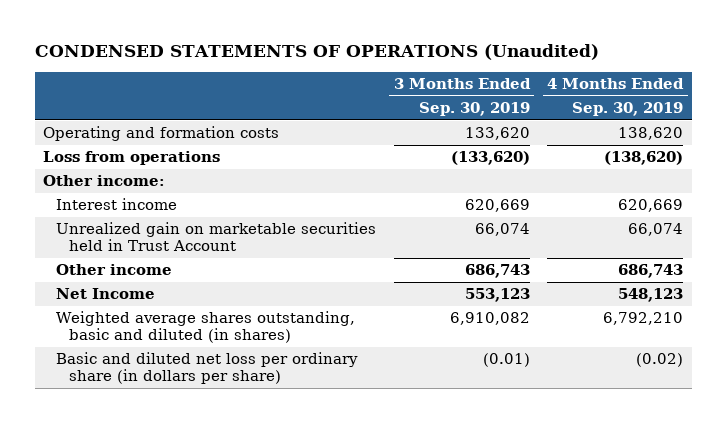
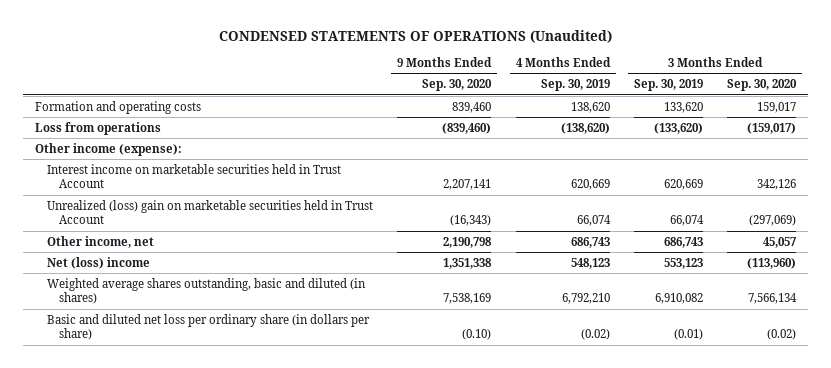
- | 3 Months Ended Sep. 30, 2019 | 4 Months Ended Sep. 30, 2019
+ | 9 Months Ended Sep. 30, 2020 | 4 Months Ended Sep. 30, 2019 | 3 Months Ended Sep. 30, 2019 | 3 Months Ended Sep. 30, 2020
- Operating and formation costs | 133,620 | 138,620
+ Formation and operating costs | 839,460 | 138,620 | 133,620 | 159,017
- Other income:
- Interest income | 620,669 | 620,669
- Unrealized gain on marketable securities held in Trust Account | 66,074 | 66,074
- Other income | 686,743 | 686,743
- Net Income | 553,123 | 548,123
+ Other income (expense):
+ Interest income on marketable securities held in Trust Account | 2,207,141 | 620,669 | 620,669 | 342,126
+ Unrealized (loss) gain on marketable securities held in Trust Account | (16,343) | 66,074 | 66,074 | (297,069)
+ Other income, net | 2,190,798 | 686,743 | 686,743 | 45,057
+ Net (loss) income | 1,351,338 | 548,123 | 553,123 | (113,960)

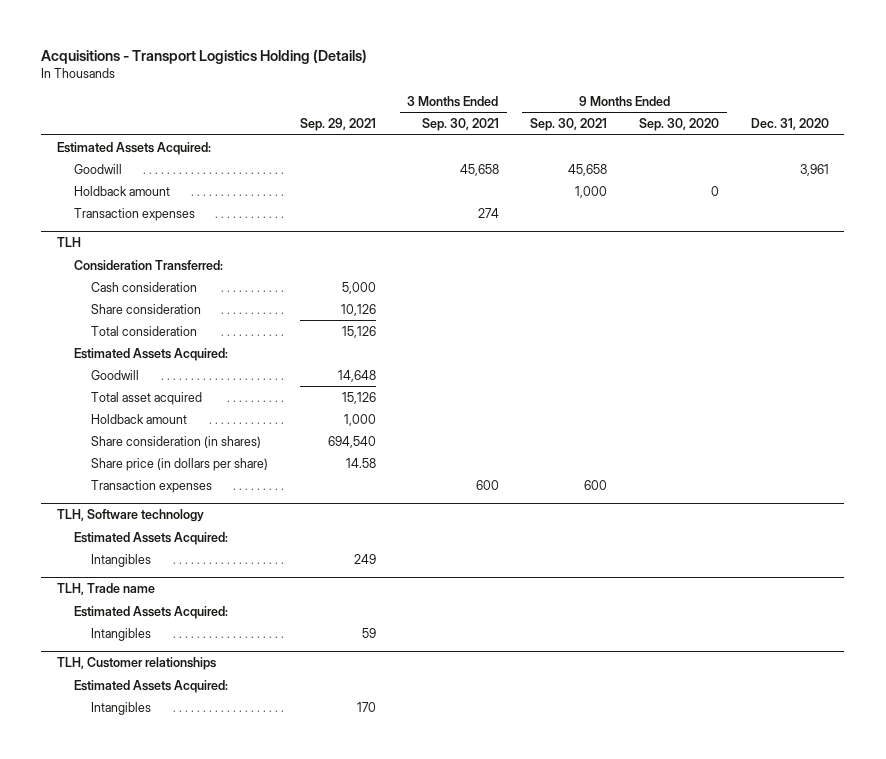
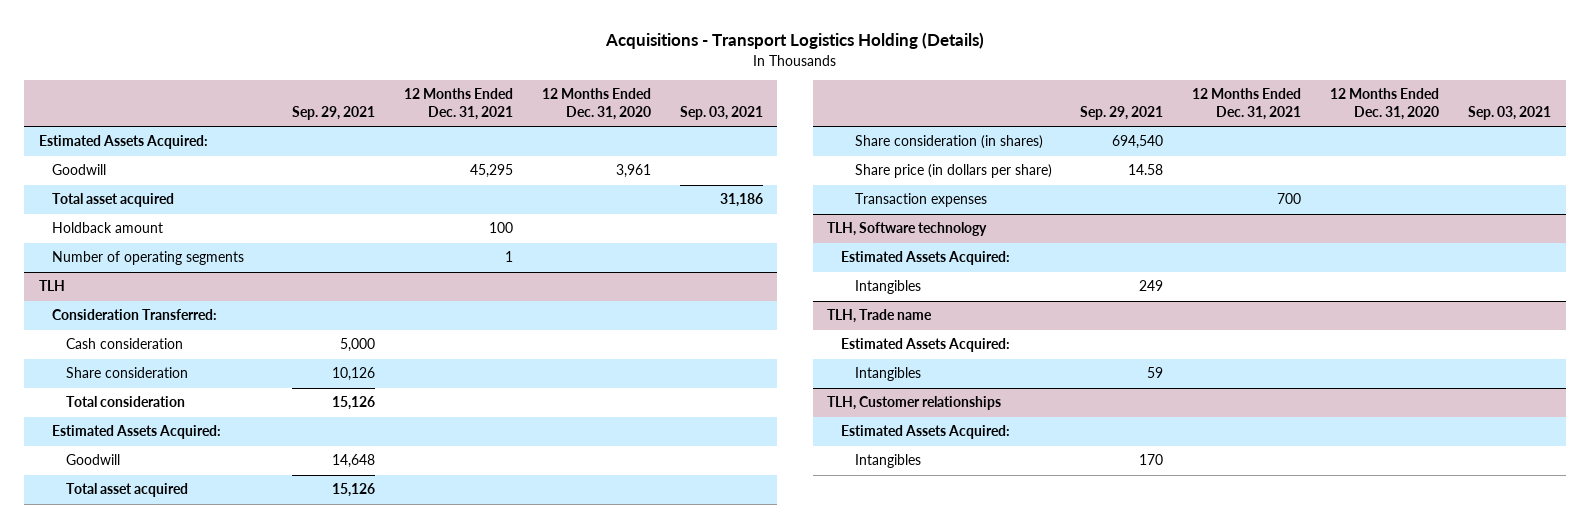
- | Sep. 29, 2021 | 3 Months Ended Sep. 30, 2021 | 9 Months Ended Sep. 30, 2021 | 9 Months Ended Sep. 30, 2020 | Dec. 31, 2020
+ | Sep. 29, 2021 | 12 Months Ended Dec. 31, 2021 | 12 Months Ended Dec. 31, 2020 | Sep. 03, 2021
+ Total asset acquired | | | | 31,186
- Transaction expenses | | 274 | | |
+ Number of operating segments | | 1 | |
@ TLH
- Holdback amount | 1,000 | | | |

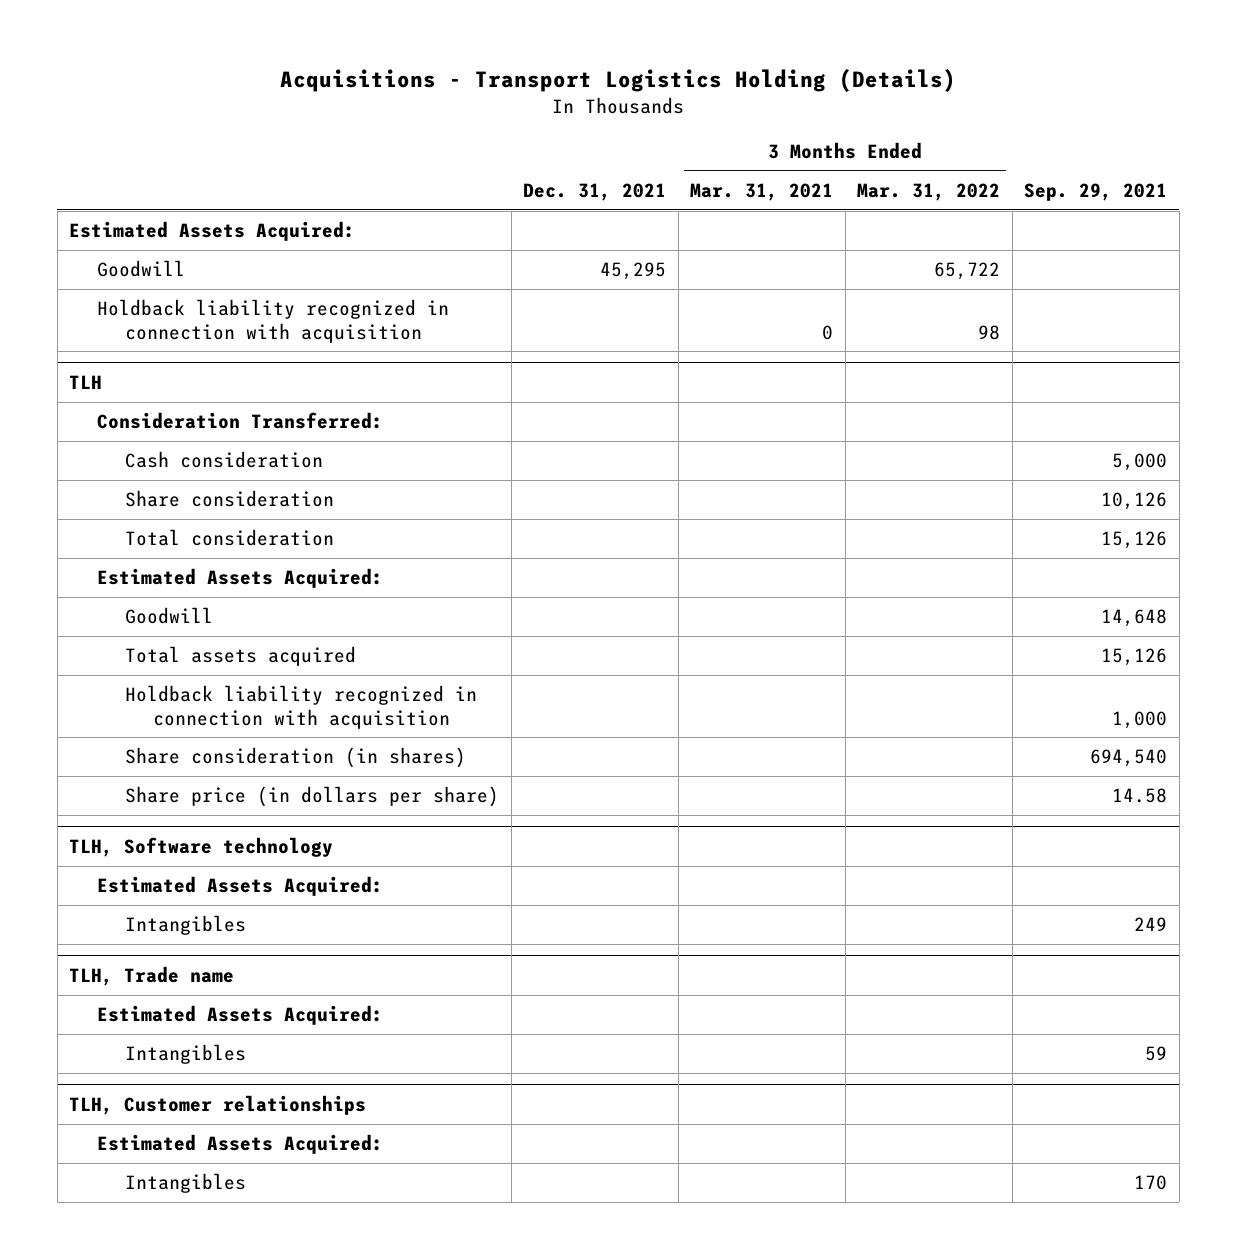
- | Sep. 29, 2021 | 12 Months Ended Dec. 31, 2021 | 12 Months Ended Dec. 31, 2020 | Sep. 03, 2021
+ | Dec. 31, 2021 | 3 Months Ended Mar. 31, 2021 | 3 Months Ended Mar. 31, 2022 | Sep. 29, 2021
- Total asset acquired | | | | 31,186
- Holdback amount | | 100 | |
- Number of operating segments | | 1 | |
+ Holdback liability recognized in connection with acquisition | | 0 | 98 |
@ TLH
- Total asset acquired | 15,126 | | |
+ Total assets acquired | | | | 15,126
+ Holdback liability recognized in connection with acquisition | | | | 1,000
- Transaction expenses | | 700 | |

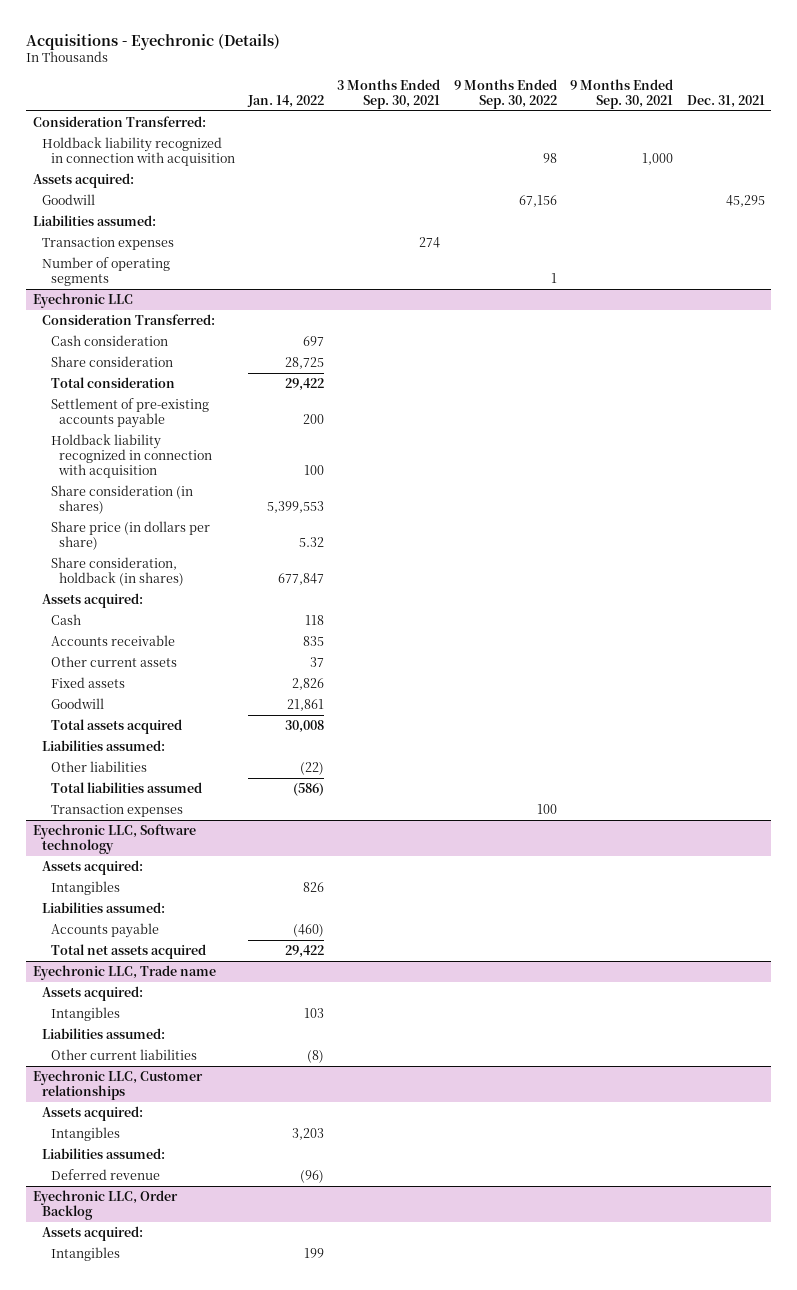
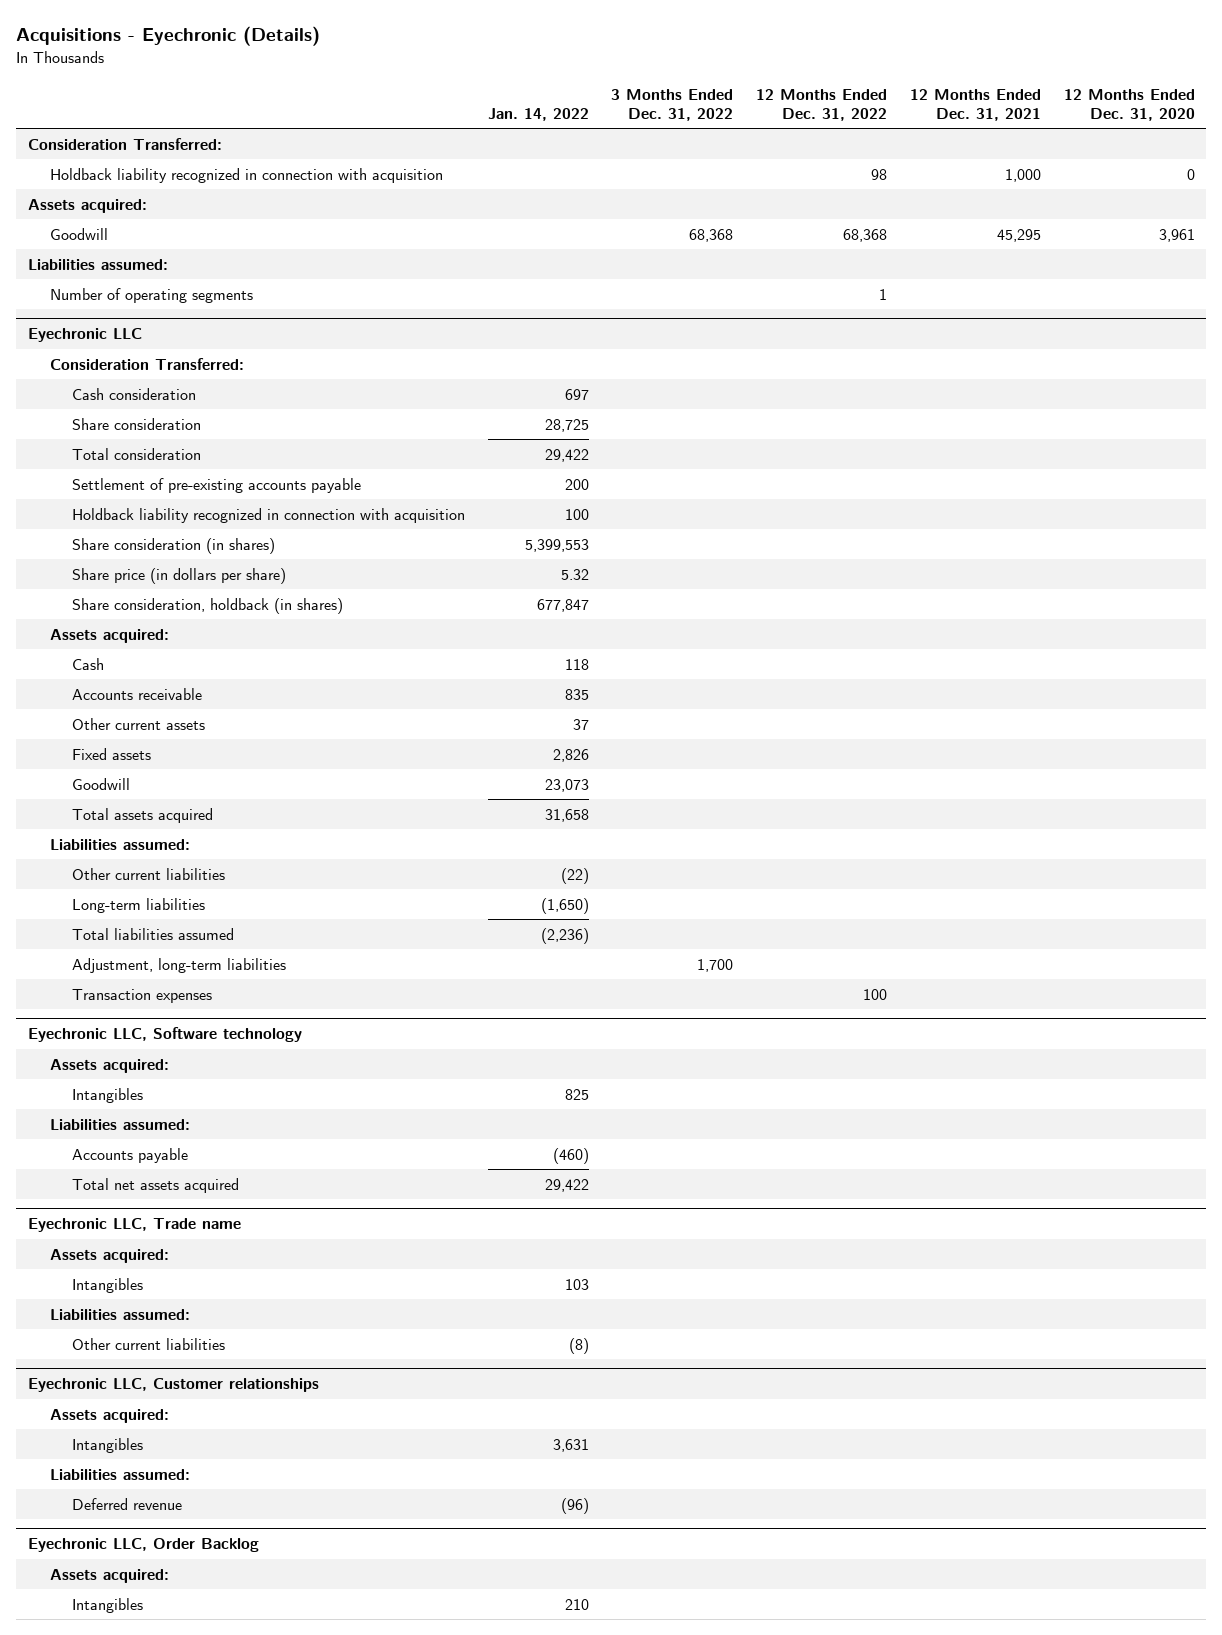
- | Jan. 14, 2022 | 3 Months Ended Sep. 30, 2021 | 9 Months Ended Sep. 30, 2022 | 9 Months Ended Sep. 30, 2021 | Dec. 31, 2021
+ | Jan. 14, 2022 | 3 Months Ended Dec. 31, 2022 | 12 Months Ended Dec. 31, 2022 | 12 Months Ended Dec. 31, 2021 | 12 Months Ended Dec. 31, 2020
- Transaction expenses | | 274 | | |
@ Eyechronic LLC
- Goodwill | 21,861 | | | |
- Total assets acquired | 30,008 | | | |
+ Goodwill | 23,073 | | | |
+ Total assets acquired | 31,658 | | | |
- Other liabilities | (22) | | | |
- Total liabilities assumed | (586) | | | |
+ Other current liabilities | (22) | | | |
+ Long-term liabilities | (1,650) | | | |
+ Total liabilities assumed | (2,236) | | | |
+ Adjustment, long-term liabilities | | 1,700 | | |
@ Eyechronic LLC, Software technology
- Intangibles | 826 | | | |
+ Intangibles | 825 | | | |
@ Eyechronic LLC, Customer relationships
- Intangibles | 3,203 | | | |
+ Intangibles | 3,631 | | | |
@ Eyechronic LLC, Order Backlog
- Intangibles | 199 | | | |
+ Intangibles | 210 | | | |

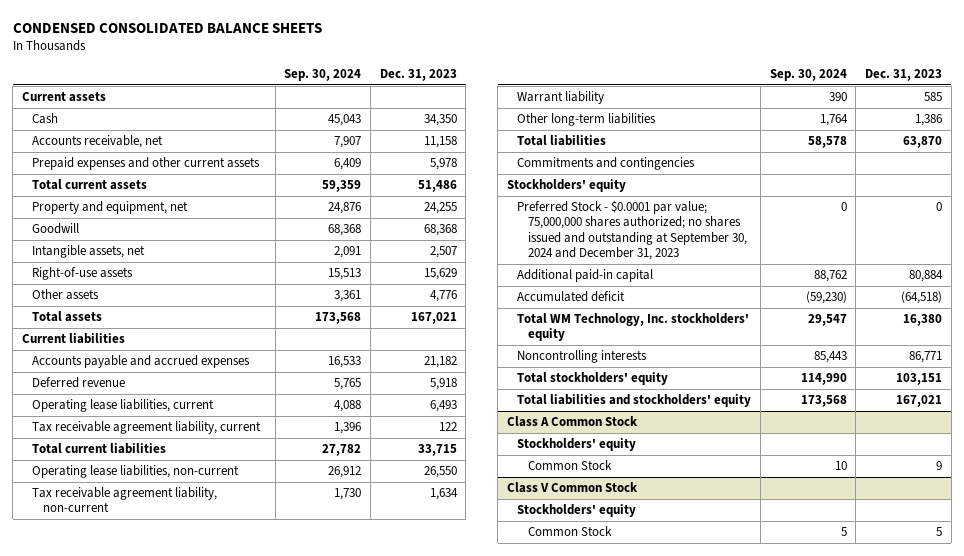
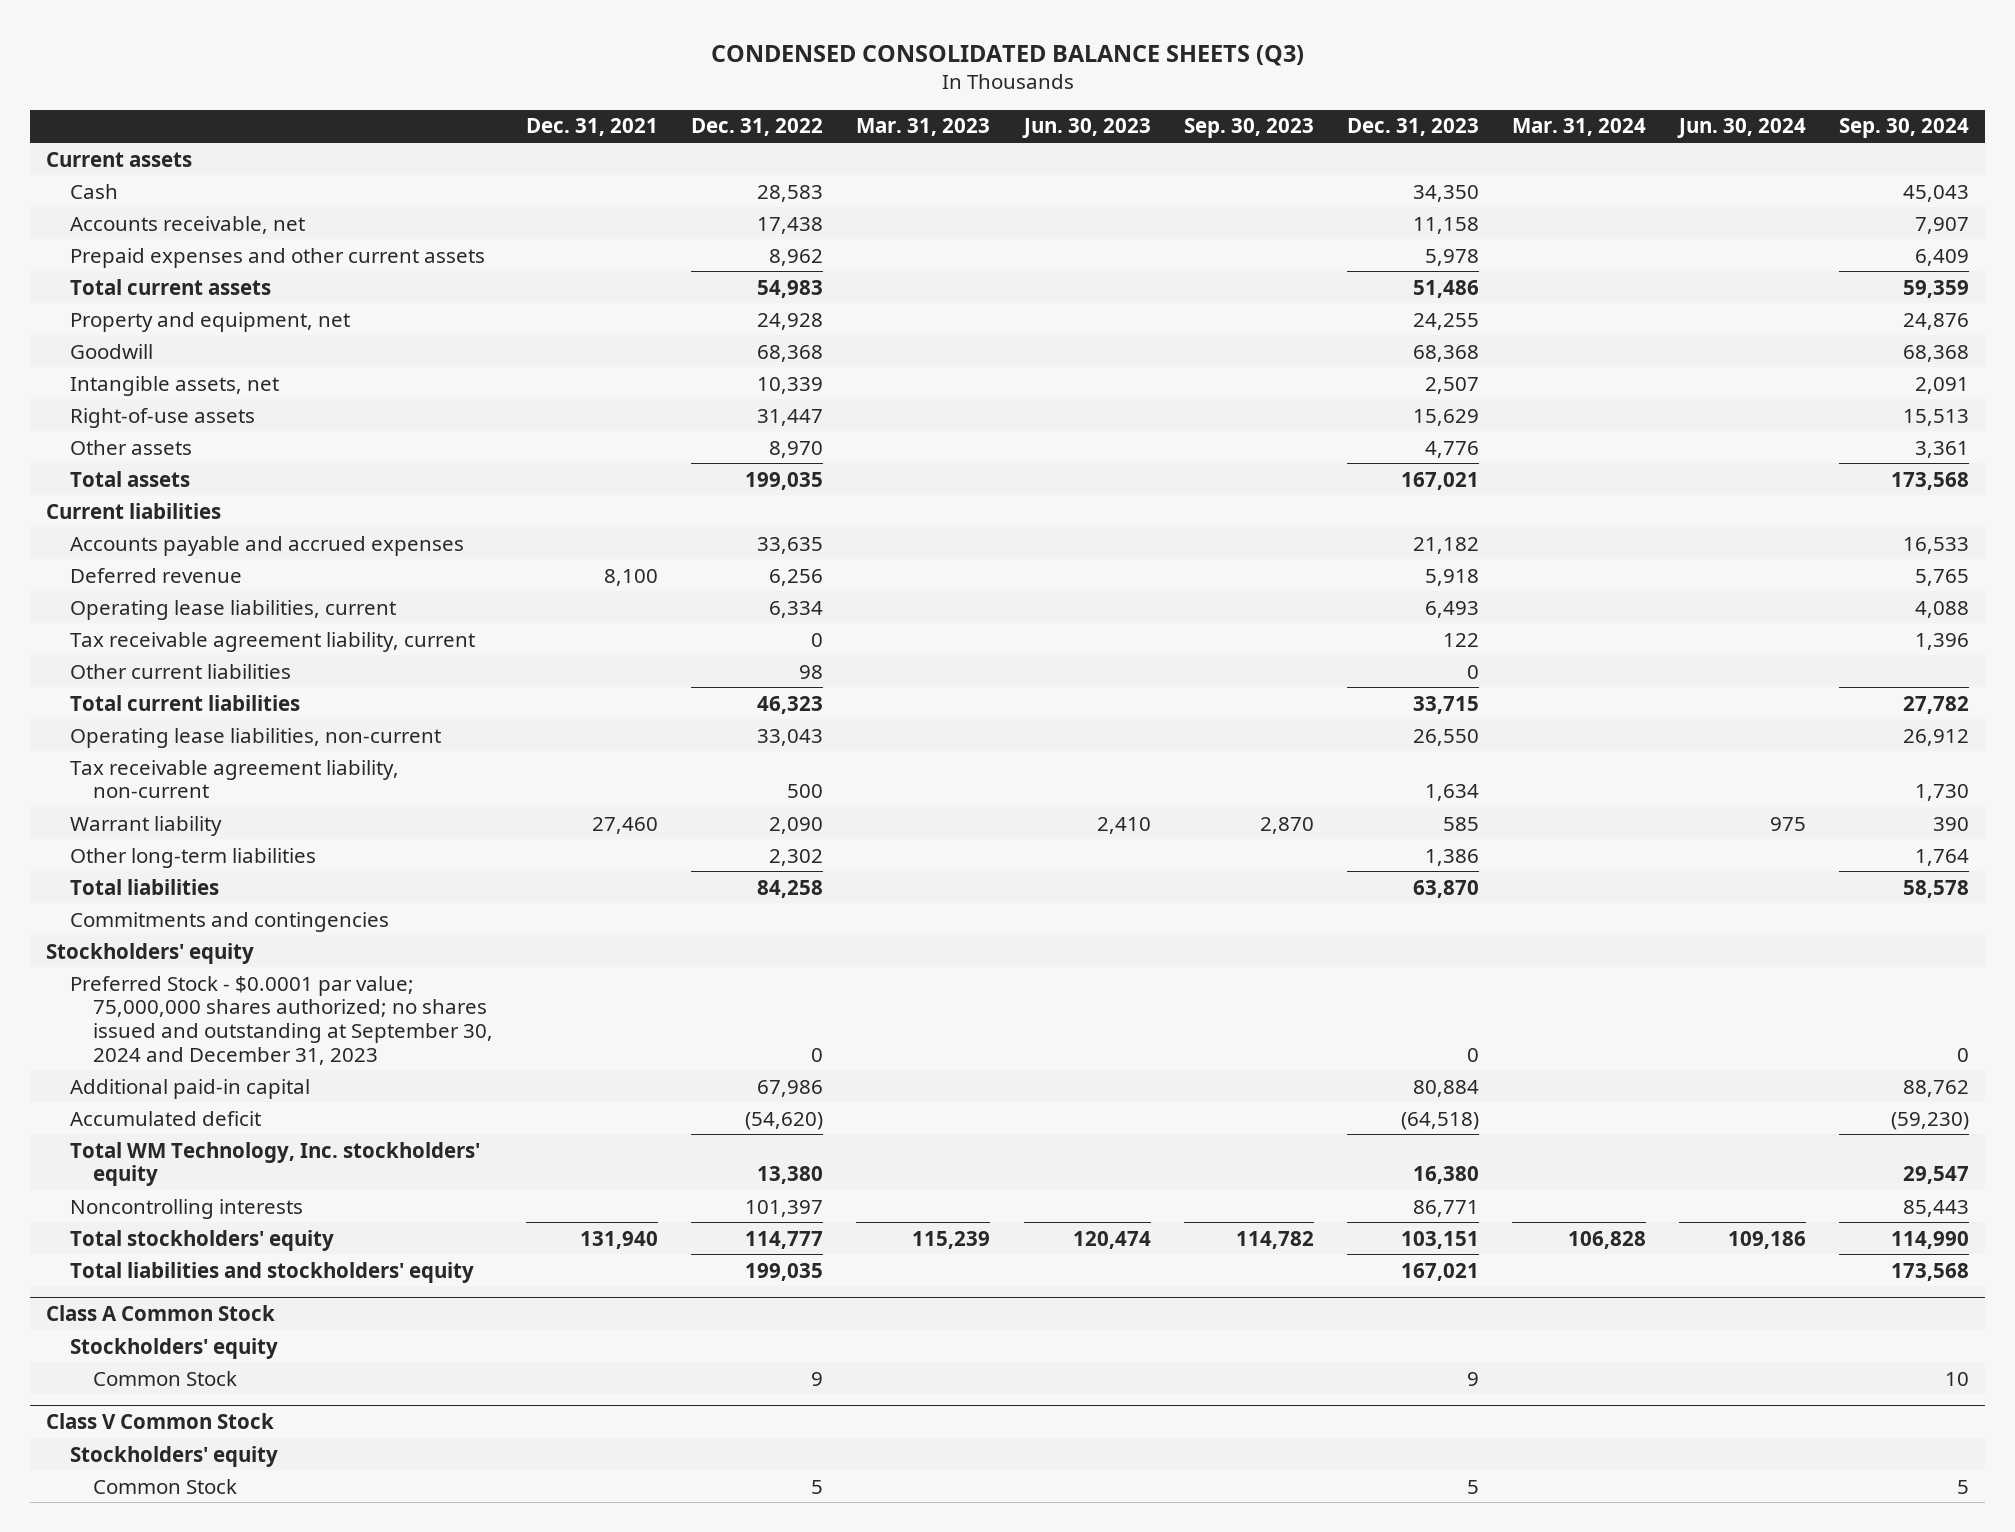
- CONDENSED CONSOLIDATED BALANCE SHEETS
+ CONDENSED CONSOLIDATED BALANCE SHEETS (Q3)
- | Sep. 30, 2024 | Dec. 31, 2023
+ | Dec. 31, 2021 | Dec. 31, 2022 | Mar. 31, 2023 | Jun. 30, 2023 | Sep. 30, 2023 | Dec. 31, 2023 | Mar. 31, 2024 | Jun. 30, 2024 | Sep. 30, 2024
+ Other current liabilities | | 98 | | | | 0 | | |

